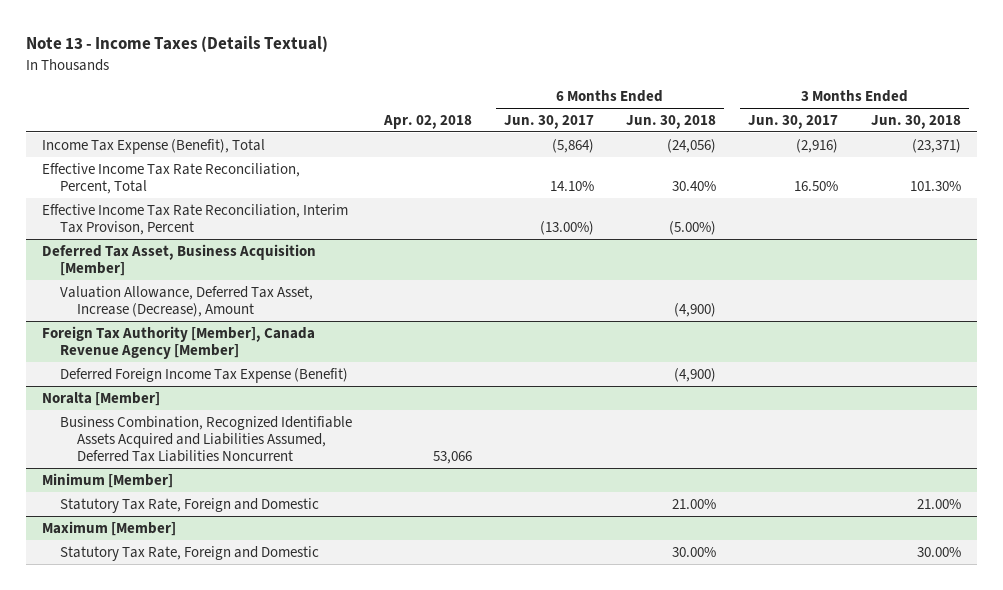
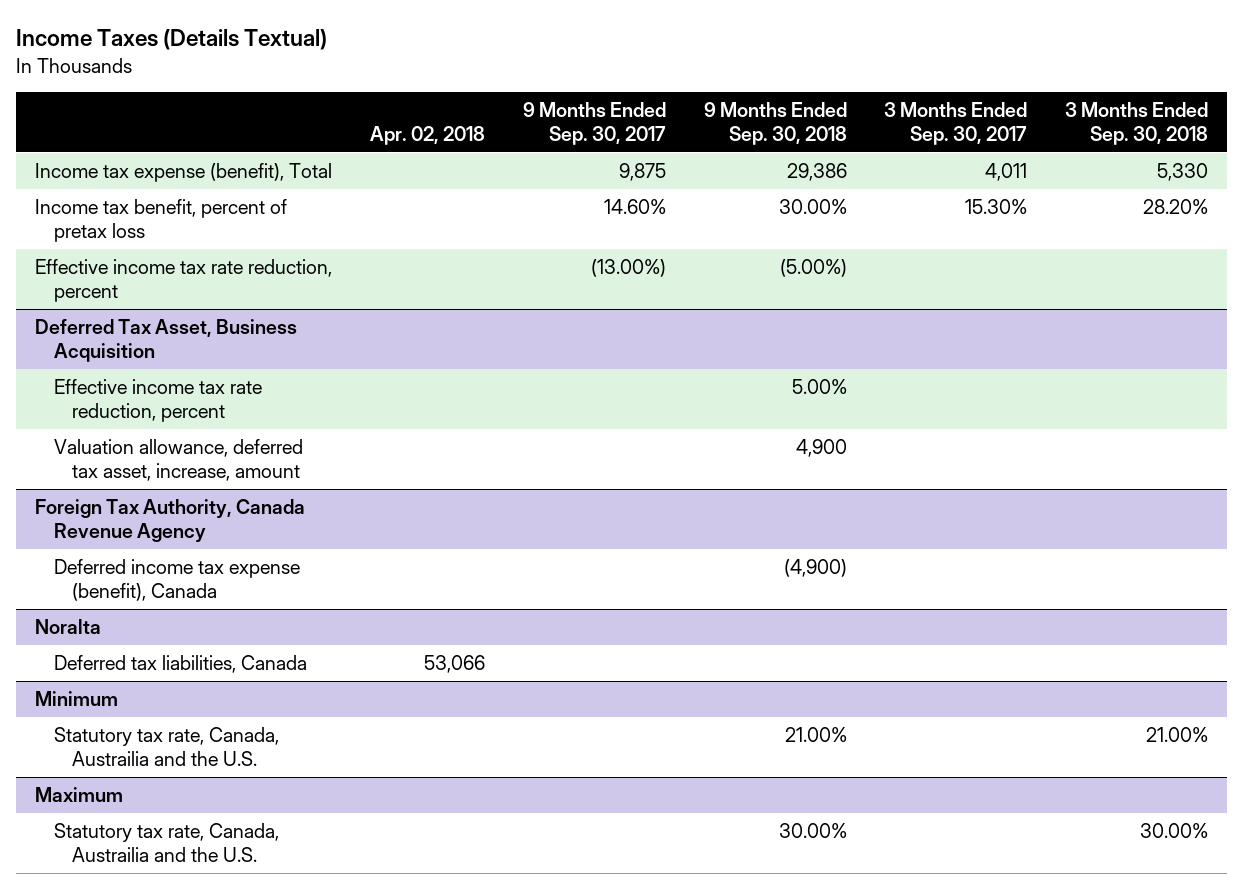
- Note 13 - Income Taxes (Details Textual)
+ Income Taxes (Details Textual)
- | Apr. 02, 2018 | 6 Months Ended Jun. 30, 2017 | 6 Months Ended Jun. 30, 2018 | 3 Months Ended Jun. 30, 2017 | 3 Months Ended Jun. 30, 2018
+ | Apr. 02, 2018 | 9 Months Ended Sep. 30, 2017 | 9 Months Ended Sep. 30, 2018 | 3 Months Ended Sep. 30, 2017 | 3 Months Ended Sep. 30, 2018
- Income Tax Expense (Benefit), Total | | (5,864) | (24,056) | (2,916) | (23,371)
- Effective Income Tax Rate Reconciliation, Percent, Total | | 14.10% | 30.40% | 16.50% | 101.30%
- Effective Income Tax Rate Reconciliation, Interim Tax Provison, Percent | | (13.00%) | (5.00%) | |
- Deferred Tax Asset, Business Acquisition [Member]
- Valuation Allowance, Deferred Tax Asset, Increase (Decrease), Amount | | | (4,900) | |
- Foreign Tax Authority [Member], Canada Revenue Agency [Member]
- Deferred Foreign Income Tax Expense (Benefit) | | | (4,900) | |
- Noralta [Member]
- Business Combination, Recognized Identifiable Assets Acquired and Liabilities Assumed, Deferred Tax Liabilities Noncurrent | 53,066 | | | |
- Minimum [Member]
- Statutory Tax Rate, Foreign and Domestic | | | 21.00% | | 21.00%
- Maximum [Member]
- Statutory Tax Rate, Foreign and Domestic | | | 30.00% | | 30.00%
+ Income tax expense (benefit), Total | | 9,875 | 29,386 | 4,011 | 5,330
+ Income tax benefit, percent of pretax loss | | 14.60% | 30.00% | 15.30% | 28.20%
+ Effective income tax rate reduction, percent | | (13.00%) | (5.00%) | |
+ Deferred Tax Asset, Business Acquisition
+ Effective income tax rate reduction, percent | | | 5.00% | |
+ Valuation allowance, deferred tax asset, increase, amount | | | 4,900 | |
+ Foreign Tax Authority, Canada Revenue Agency
+ Deferred income tax expense (benefit), Canada | | | (4,900) | |
+ Noralta
+ Deferred tax liabilities, Canada | 53,066 | | | |
+ Minimum
+ Statutory tax rate, Canada, Austrailia and the U.S. | | | 21.00% | | 21.00%
+ Maximum
+ Statutory tax rate, Canada, Austrailia and the U.S. | | | 30.00% | | 30.00%

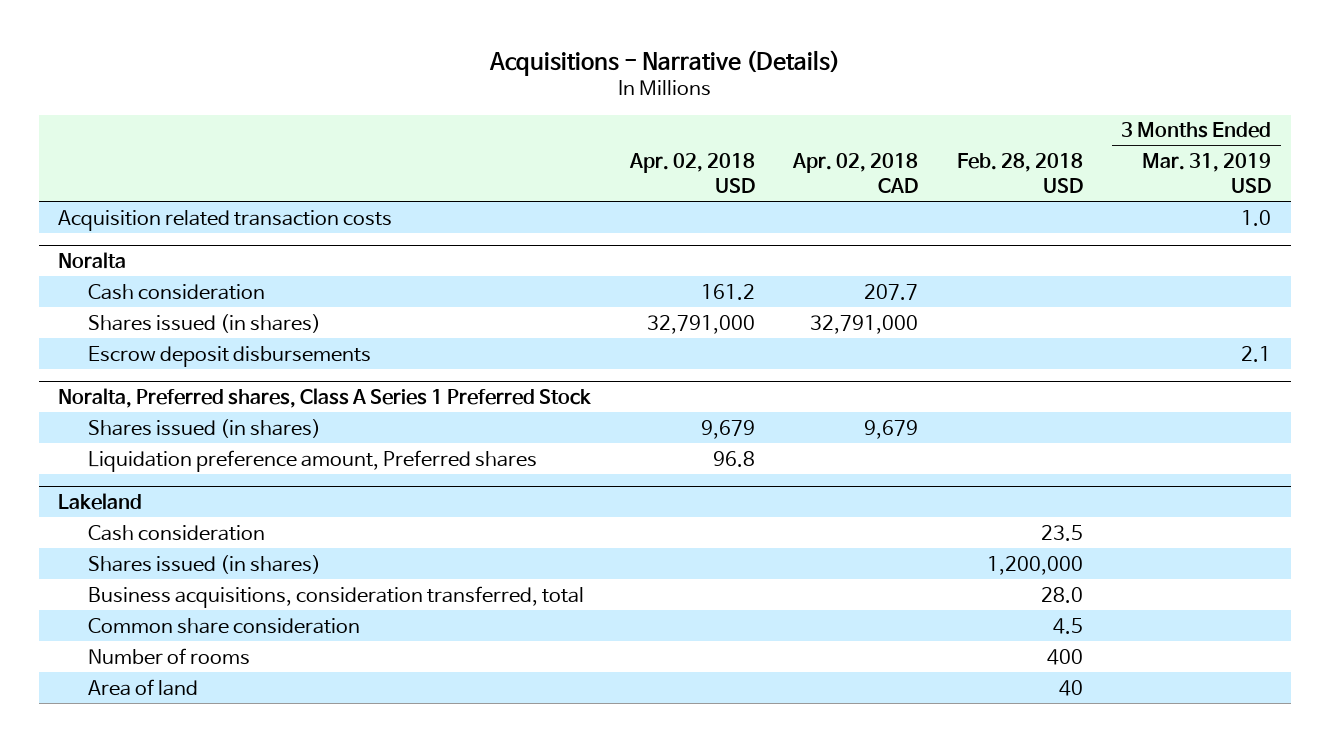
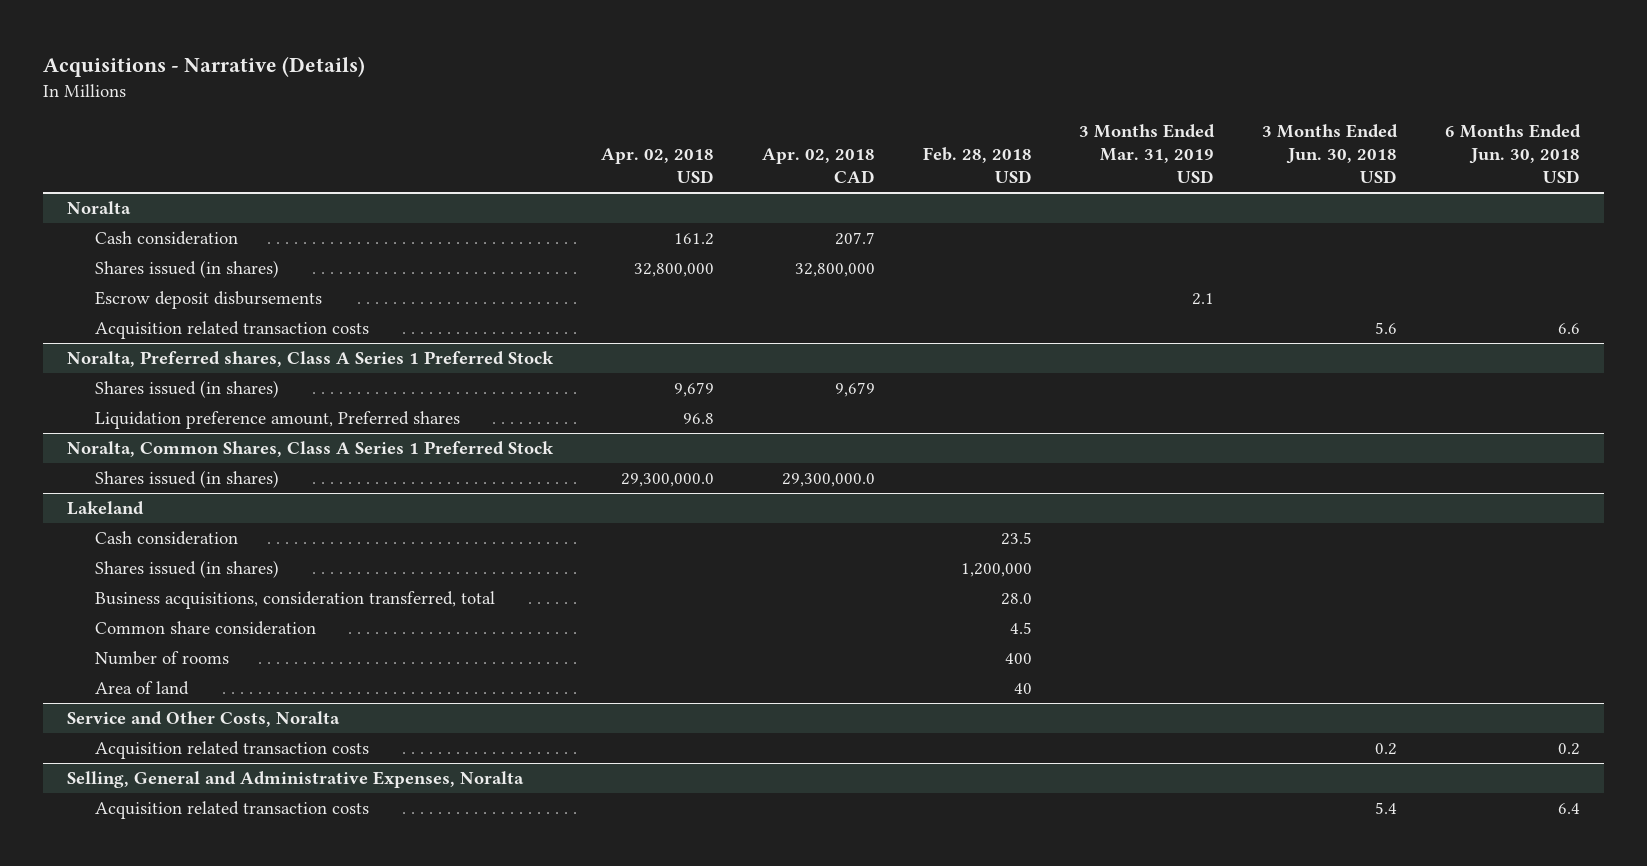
- | Apr. 02, 2018 USD | Apr. 02, 2018 CAD | Feb. 28, 2018 USD | 3 Months Ended Mar. 31, 2019 USD
+ | Apr. 02, 2018 USD | Apr. 02, 2018 CAD | Feb. 28, 2018 USD | 3 Months Ended Mar. 31, 2019 USD | 3 Months Ended Jun. 30, 2018 USD | 6 Months Ended Jun. 30, 2018 USD
- Acquisition related transaction costs | | | | 1.0
@ Noralta
- Shares issued (in shares) | 32,791,000 | 32,791,000 | |
+ Shares issued (in shares) | 32,800,000 | 32,800,000 | | | |
+ Acquisition related transaction costs | | | | | 5.6 | 6.6
+ Noralta, Common Shares, Class A Series 1 Preferred Stock
+ Shares issued (in shares) | 29,300,000.0 | 29,300,000.0 | | | |
+ Service and Other Costs, Noralta
+ Acquisition related transaction costs | | | | | 0.2 | 0.2
+ Selling, General and Administrative Expenses, Noralta
+ Acquisition related transaction costs | | | | | 5.4 | 6.4

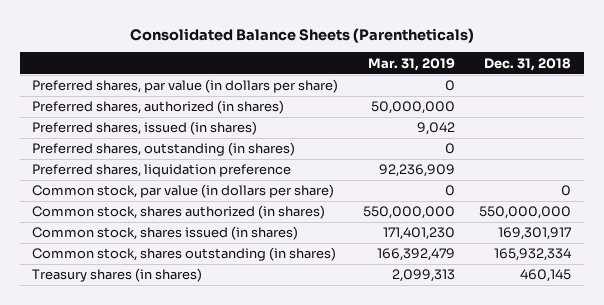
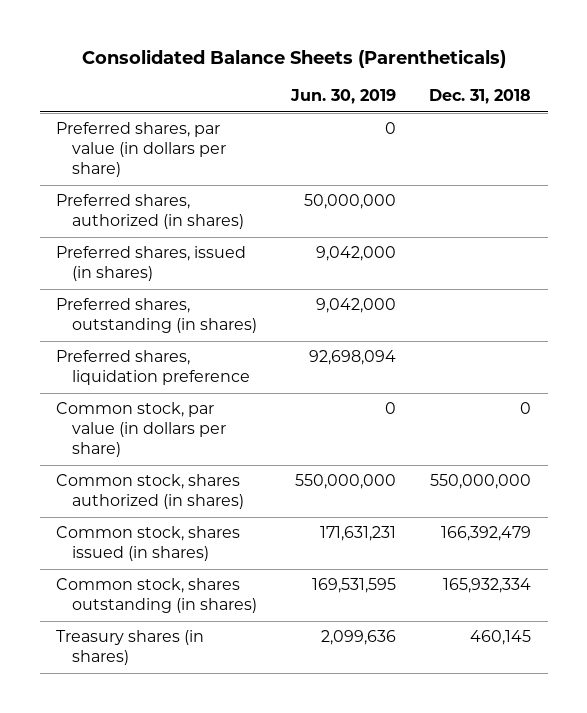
- | Mar. 31, 2019 | Dec. 31, 2018
+ | Jun. 30, 2019 | Dec. 31, 2018
- Common stock, shares issued (in shares) | 171,401,230 | 169,301,917
+ Common stock, shares issued (in shares) | 171,631,231 | 166,392,479

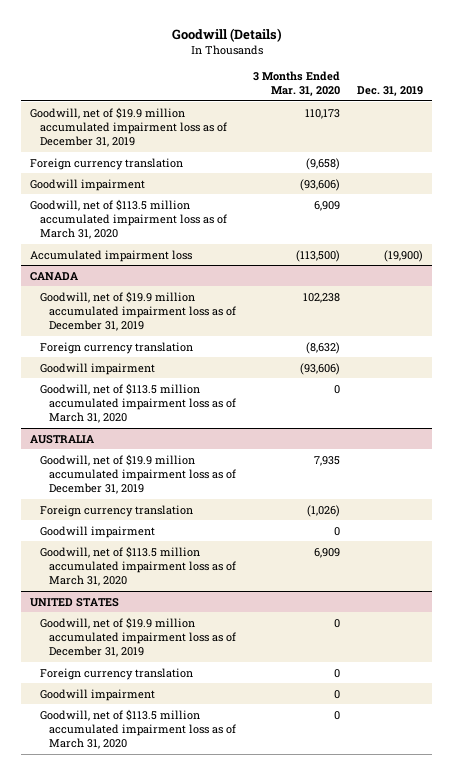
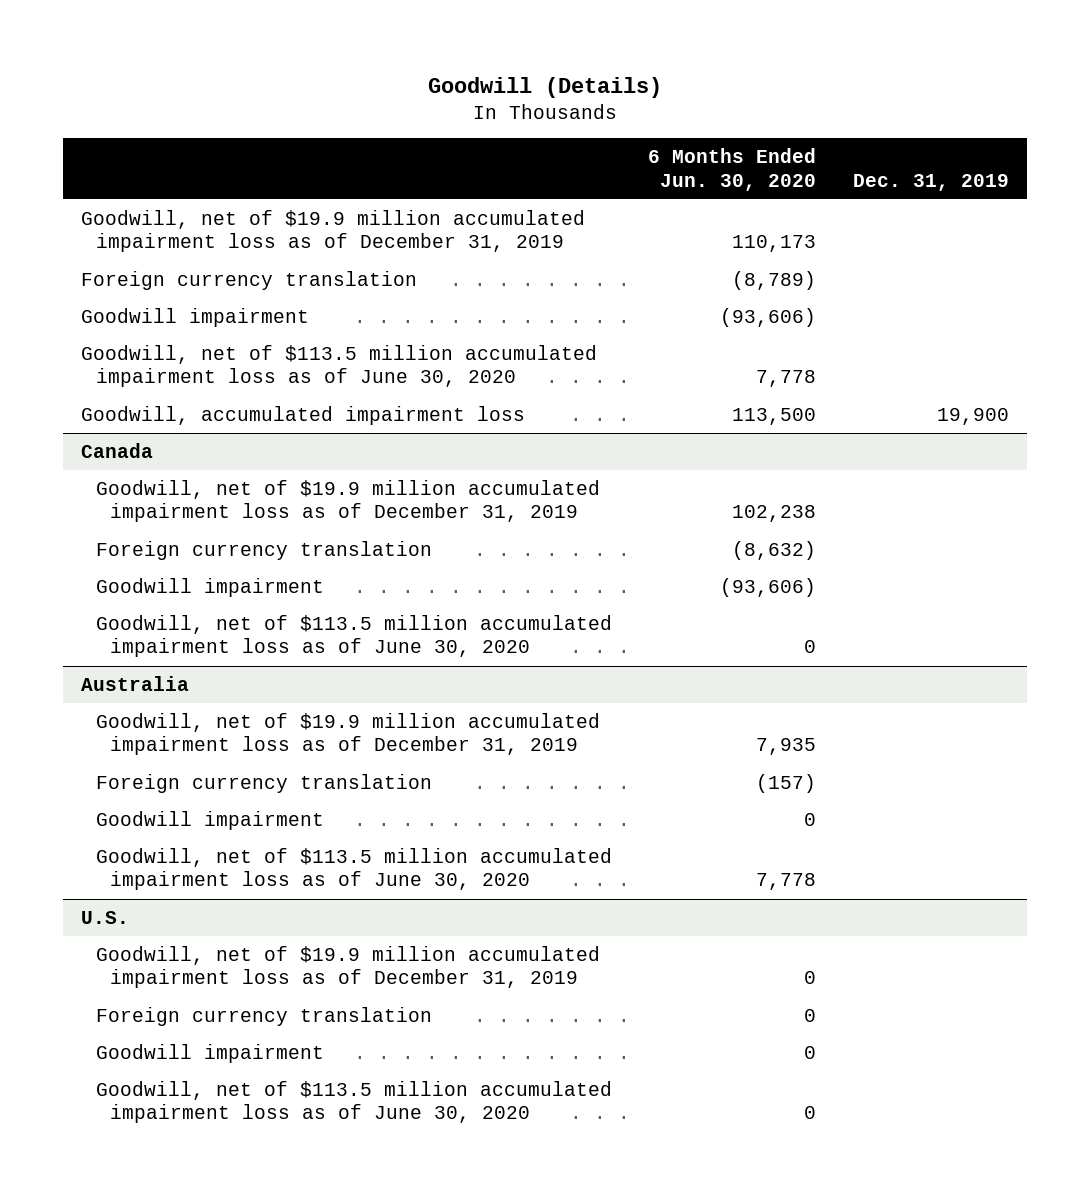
- | 3 Months Ended Mar. 31, 2020 | Dec. 31, 2019
+ | 6 Months Ended Jun. 30, 2020 | Dec. 31, 2019
- Goodwill, net of $113.5 million accumulated impairment loss as of March 31, 2020 | 6,909 |
- Accumulated impairment loss | (113,500) | (19,900)
- CANADA
+ Goodwill, net of $113.5 million accumulated impairment loss as of June 30, 2020 | 7,778 |
+ Goodwill, accumulated impairment loss | 113,500 | 19,900
+ Canada
- Goodwill, net of $113.5 million accumulated impairment loss as of March 31, 2020 | 0 |
- AUSTRALIA
+ Goodwill, net of $113.5 million accumulated impairment loss as of June 30, 2020 | 0 |
+ Australia
- Goodwill, net of $113.5 million accumulated impairment loss as of March 31, 2020 | 6,909 |
- UNITED STATES
+ Goodwill, net of $113.5 million accumulated impairment loss as of June 30, 2020 | 7,778 |
+ U.S.
- Goodwill, net of $113.5 million accumulated impairment loss as of March 31, 2020 | 0 |
+ Goodwill, net of $113.5 million accumulated impairment loss as of June 30, 2020 | 0 |

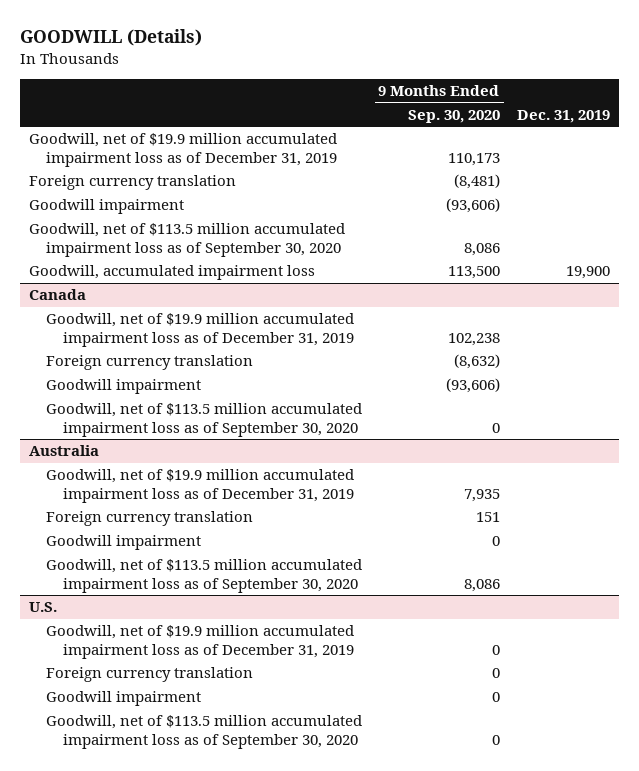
- Goodwill (Details)
+ GOODWILL (Details)
- | 6 Months Ended Jun. 30, 2020 | Dec. 31, 2019
+ | 9 Months Ended Sep. 30, 2020 | Dec. 31, 2019
- Goodwill, net of $113.5 million accumulated impairment loss as of June 30, 2020 | 7,778 |
+ Goodwill, net of $113.5 million accumulated impairment loss as of September 30, 2020 | 8,086 |
@ Canada
- Goodwill, net of $113.5 million accumulated impairment loss as of June 30, 2020 | 0 |
+ Goodwill, net of $113.5 million accumulated impairment loss as of September 30, 2020 | 0 |
@ Australia
- Goodwill, net of $113.5 million accumulated impairment loss as of June 30, 2020 | 7,778 |
+ Goodwill, net of $113.5 million accumulated impairment loss as of September 30, 2020 | 8,086 |
@ U.S.
- Goodwill, net of $113.5 million accumulated impairment loss as of June 30, 2020 | 0 |
+ Goodwill, net of $113.5 million accumulated impairment loss as of September 30, 2020 | 0 |

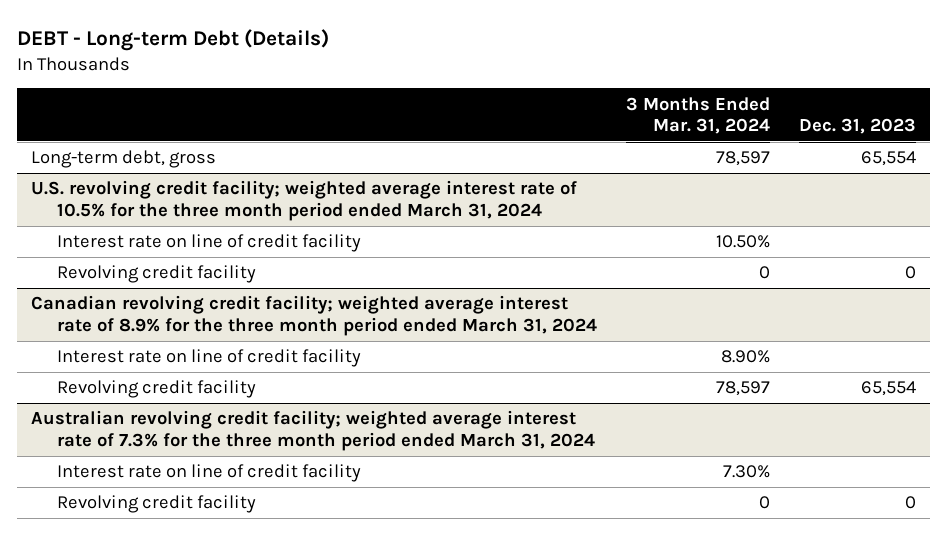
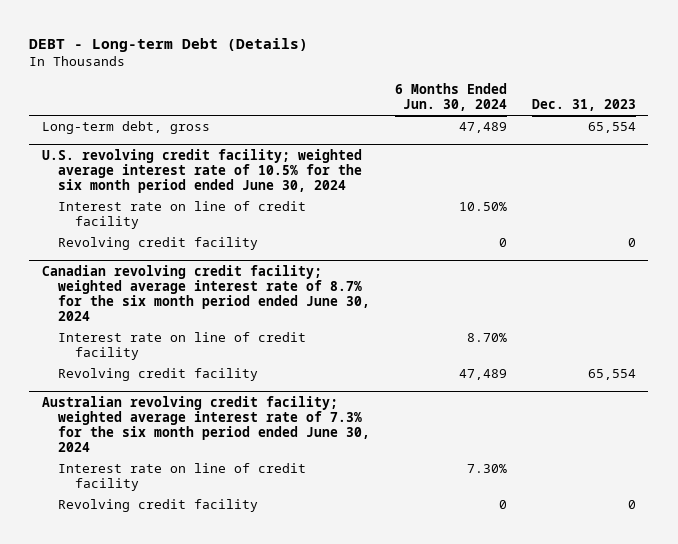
- | 3 Months Ended Mar. 31, 2024 | Dec. 31, 2023
+ | 6 Months Ended Jun. 30, 2024 | Dec. 31, 2023
- U.S. revolving credit facility; weighted average interest rate of 10.5% for the three month period ended March 31, 2024
+ U.S. revolving credit facility; weighted average interest rate of 10.5% for the six month period ended June 30, 2024
- Canadian revolving credit facility; weighted average interest rate of 8.9% for the three month period ended March 31, 2024
+ Canadian revolving credit facility; weighted average interest rate of 8.7% for the six month period ended June 30, 2024
- Australian revolving credit facility; weighted average interest rate of 7.3% for the three month period ended March 31, 2024
+ Australian revolving credit facility; weighted average interest rate of 7.3% for the six month period ended June 30, 2024

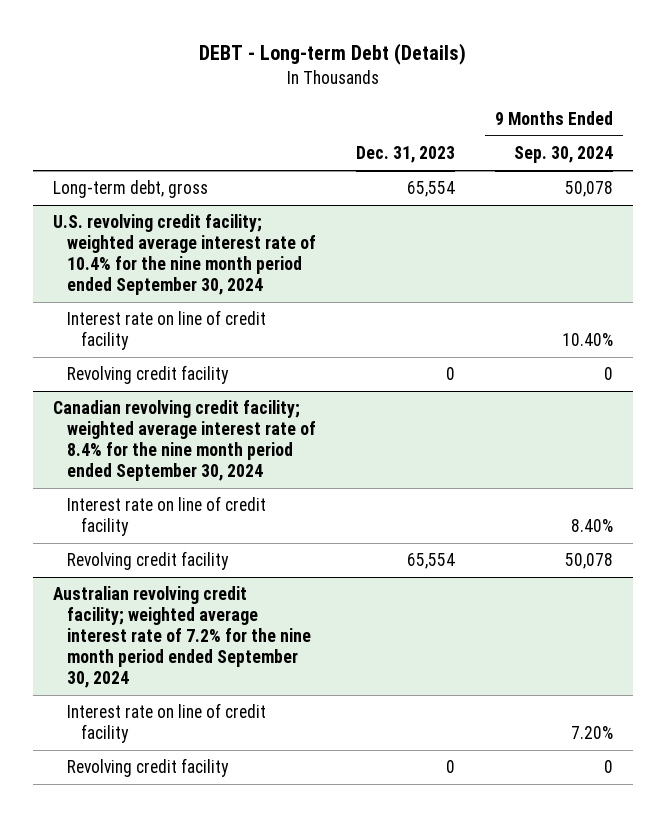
- | 6 Months Ended Jun. 30, 2024 | Dec. 31, 2023
+ | Dec. 31, 2023 | 9 Months Ended Sep. 30, 2024
- U.S. revolving credit facility; weighted average interest rate of 10.5% for the six month period ended June 30, 2024
+ U.S. revolving credit facility; weighted average interest rate of 10.4% for the nine month period ended September 30, 2024
- Canadian revolving credit facility; weighted average interest rate of 8.7% for the six month period ended June 30, 2024
+ Canadian revolving credit facility; weighted average interest rate of 8.4% for the nine month period ended September 30, 2024
- Australian revolving credit facility; weighted average interest rate of 7.3% for the six month period ended June 30, 2024
+ Australian revolving credit facility; weighted average interest rate of 7.2% for the nine month period ended September 30, 2024

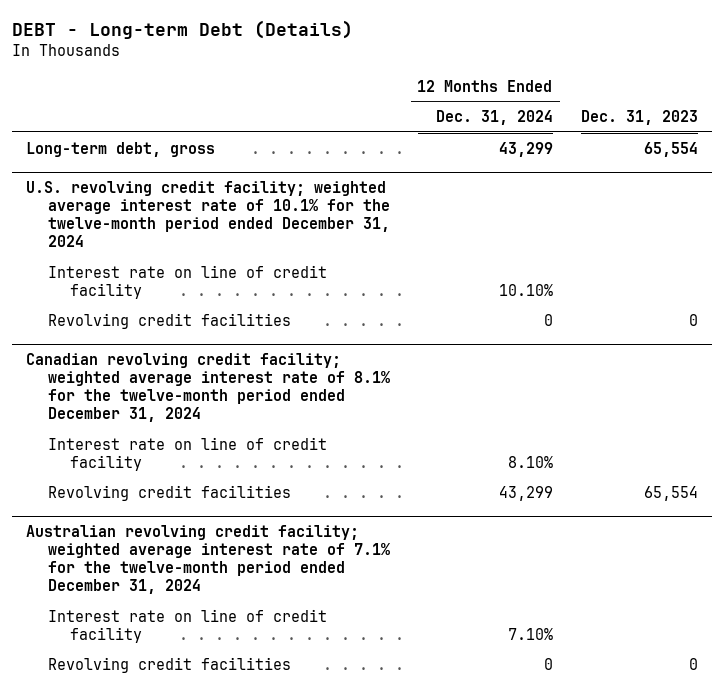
- | Dec. 31, 2023 | 9 Months Ended Sep. 30, 2024
+ | 12 Months Ended Dec. 31, 2024 | Dec. 31, 2023
- U.S. revolving credit facility; weighted average interest rate of 10.4% for the nine month period ended September 30, 2024
+ U.S. revolving credit facility; weighted average interest rate of 10.1% for the twelve-month period ended December 31, 2024
- Revolving credit facility | 0 | 0
- Canadian revolving credit facility; weighted average interest rate of 8.4% for the nine month period ended September 30, 2024
+ Revolving credit facilities | 0 | 0
+ Canadian revolving credit facility; weighted average interest rate of 8.1% for the twelve-month period ended December 31, 2024
- Revolving credit facility | 65,554 | 50,078
- Australian revolving credit facility; weighted average interest rate of 7.2% for the nine month period ended September 30, 2024
+ Revolving credit facilities | 43,299 | 65,554
+ Australian revolving credit facility; weighted average interest rate of 7.1% for the twelve-month period ended December 31, 2024
- Revolving credit facility | 0 | 0
+ Revolving credit facilities | 0 | 0

